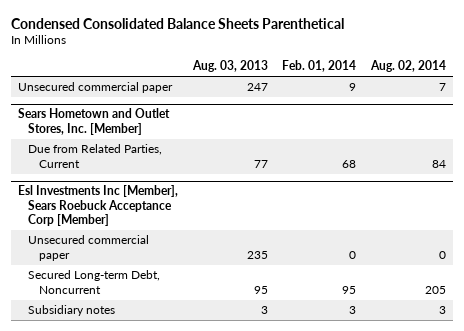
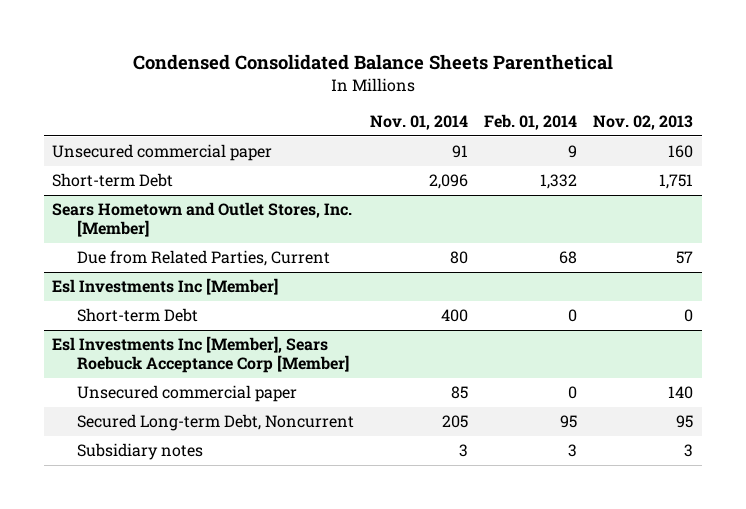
- | Aug. 03, 2013 | Feb. 01, 2014 | Aug. 02, 2014
+ | Nov. 01, 2014 | Feb. 01, 2014 | Nov. 02, 2013
+ Short-term Debt | 2,096 | 1,332 | 1,751
+ Esl Investments Inc [Member]
+ Short-term Debt | 400 | 0 | 0

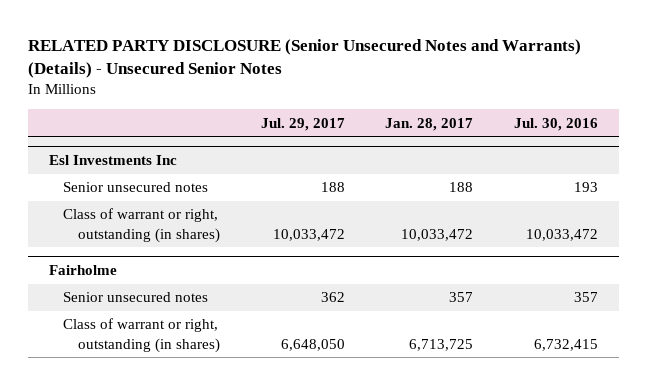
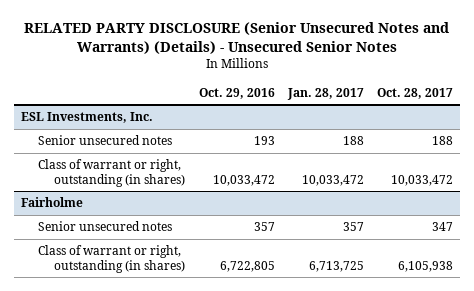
- | Jul. 29, 2017 | Jan. 28, 2017 | Jul. 30, 2016
+ | Oct. 29, 2016 | Jan. 28, 2017 | Oct. 28, 2017
- Esl Investments Inc
+ ESL Investments, Inc.

